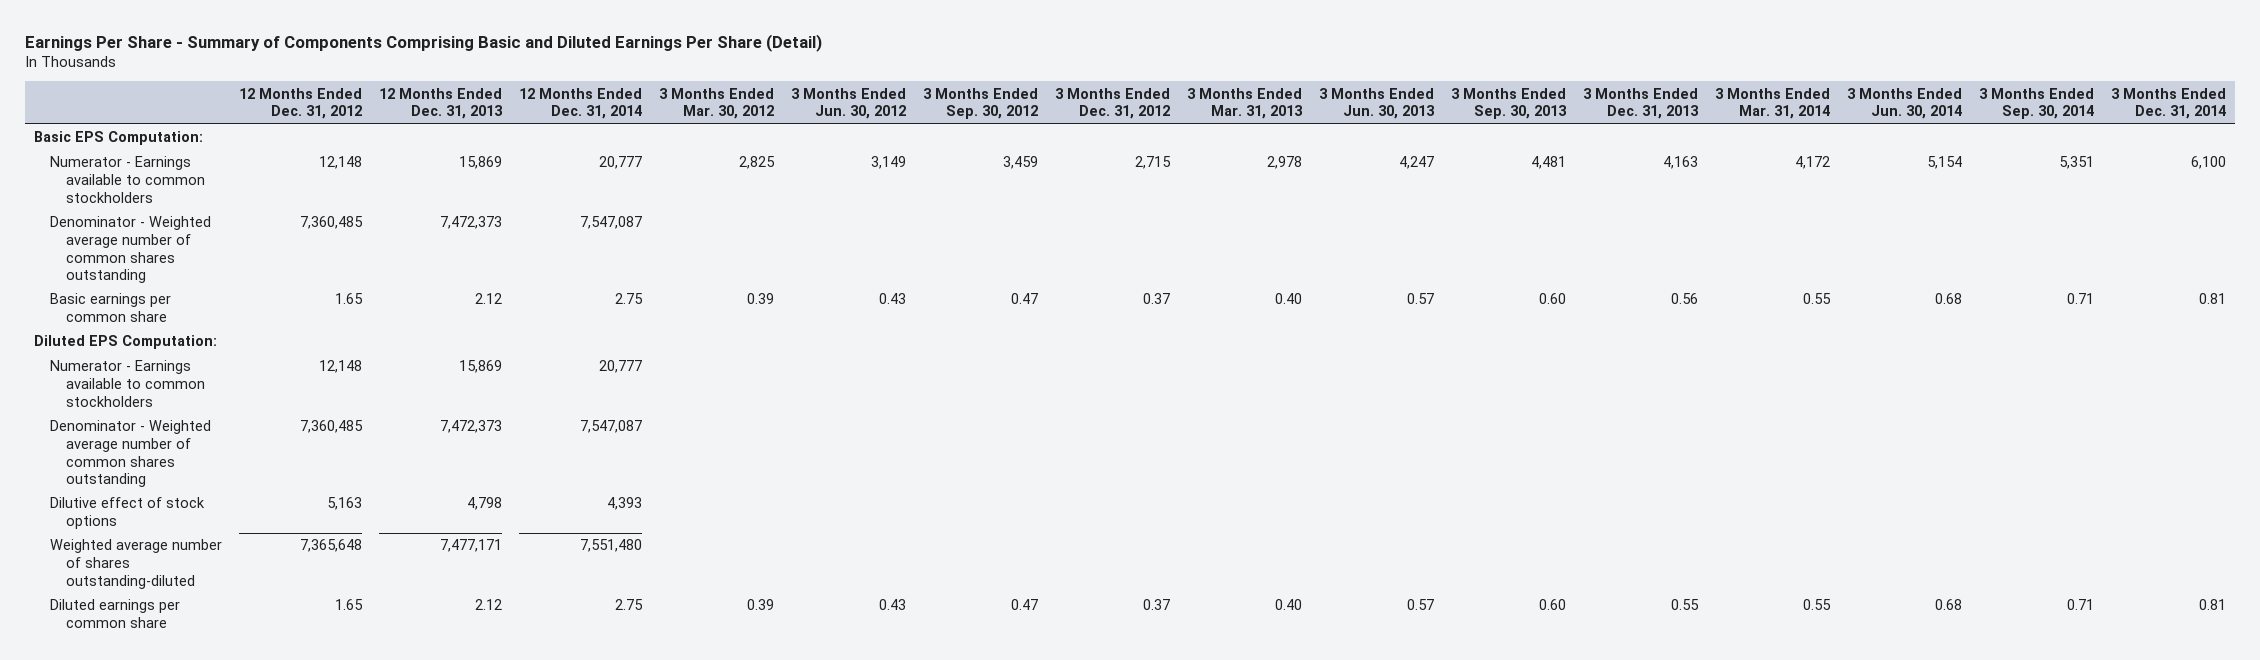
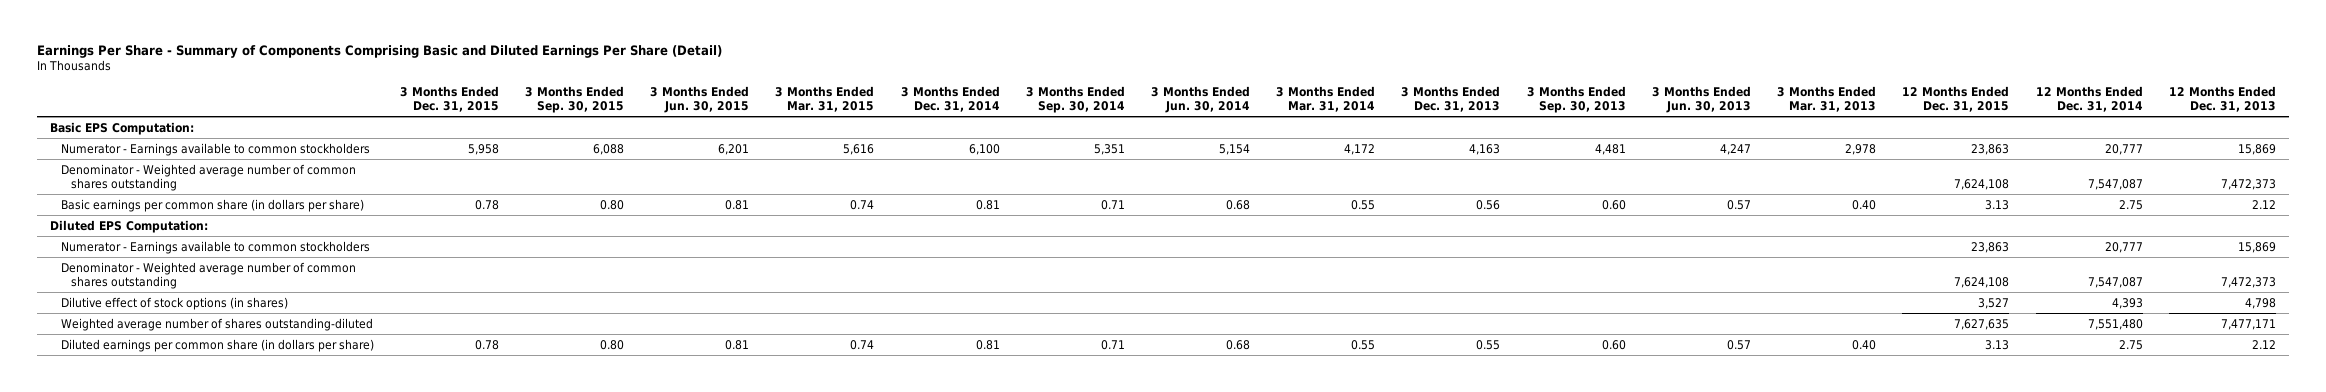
- | 12 Months Ended Dec. 31, 2012 | 12 Months Ended Dec. 31, 2013 | 12 Months Ended Dec. 31, 2014 | 3 Months Ended Mar. 30, 2012 | 3 Months Ended Jun. 30, 2012 | 3 Months Ended Sep. 30, 2012 | 3 Months Ended Dec. 31, 2012 | 3 Months Ended Mar. 31, 2013 | 3 Months Ended Jun. 30, 2013 | 3 Months Ended Sep. 30, 2013 | 3 Months Ended Dec. 31, 2013 | 3 Months Ended Mar. 31, 2014 | 3 Months Ended Jun. 30, 2014 | 3 Months Ended Sep. 30, 2014 | 3 Months Ended Dec. 31, 2014
+ | 3 Months Ended Dec. 31, 2015 | 3 Months Ended Sep. 30, 2015 | 3 Months Ended Jun. 30, 2015 | 3 Months Ended Mar. 31, 2015 | 3 Months Ended Dec. 31, 2014 | 3 Months Ended Sep. 30, 2014 | 3 Months Ended Jun. 30, 2014 | 3 Months Ended Mar. 31, 2014 | 3 Months Ended Dec. 31, 2013 | 3 Months Ended Sep. 30, 2013 | 3 Months Ended Jun. 30, 2013 | 3 Months Ended Mar. 31, 2013 | 12 Months Ended Dec. 31, 2015 | 12 Months Ended Dec. 31, 2014 | 12 Months Ended Dec. 31, 2013
- Basic earnings per common share | 1.65 | 2.12 | 2.75 | 0.39 | 0.43 | 0.47 | 0.37 | 0.40 | 0.57 | 0.60 | 0.56 | 0.55 | 0.68 | 0.71 | 0.81
+ Basic earnings per common share (in dollars per share) | 0.78 | 0.80 | 0.81 | 0.74 | 0.81 | 0.71 | 0.68 | 0.55 | 0.56 | 0.60 | 0.57 | 0.40 | 3.13 | 2.75 | 2.12
- Dilutive effect of stock options | 5,163 | 4,798 | 4,393 | | | | | | | | | | | |
+ Dilutive effect of stock options (in shares) | | | | | | | | | | | | | 3,527 | 4,393 | 4,798
- Diluted earnings per common share | 1.65 | 2.12 | 2.75 | 0.39 | 0.43 | 0.47 | 0.37 | 0.40 | 0.57 | 0.60 | 0.55 | 0.55 | 0.68 | 0.71 | 0.81
+ Diluted earnings per common share (in dollars per share) | 0.78 | 0.80 | 0.81 | 0.74 | 0.81 | 0.71 | 0.68 | 0.55 | 0.55 | 0.60 | 0.57 | 0.40 | 3.13 | 2.75 | 2.12

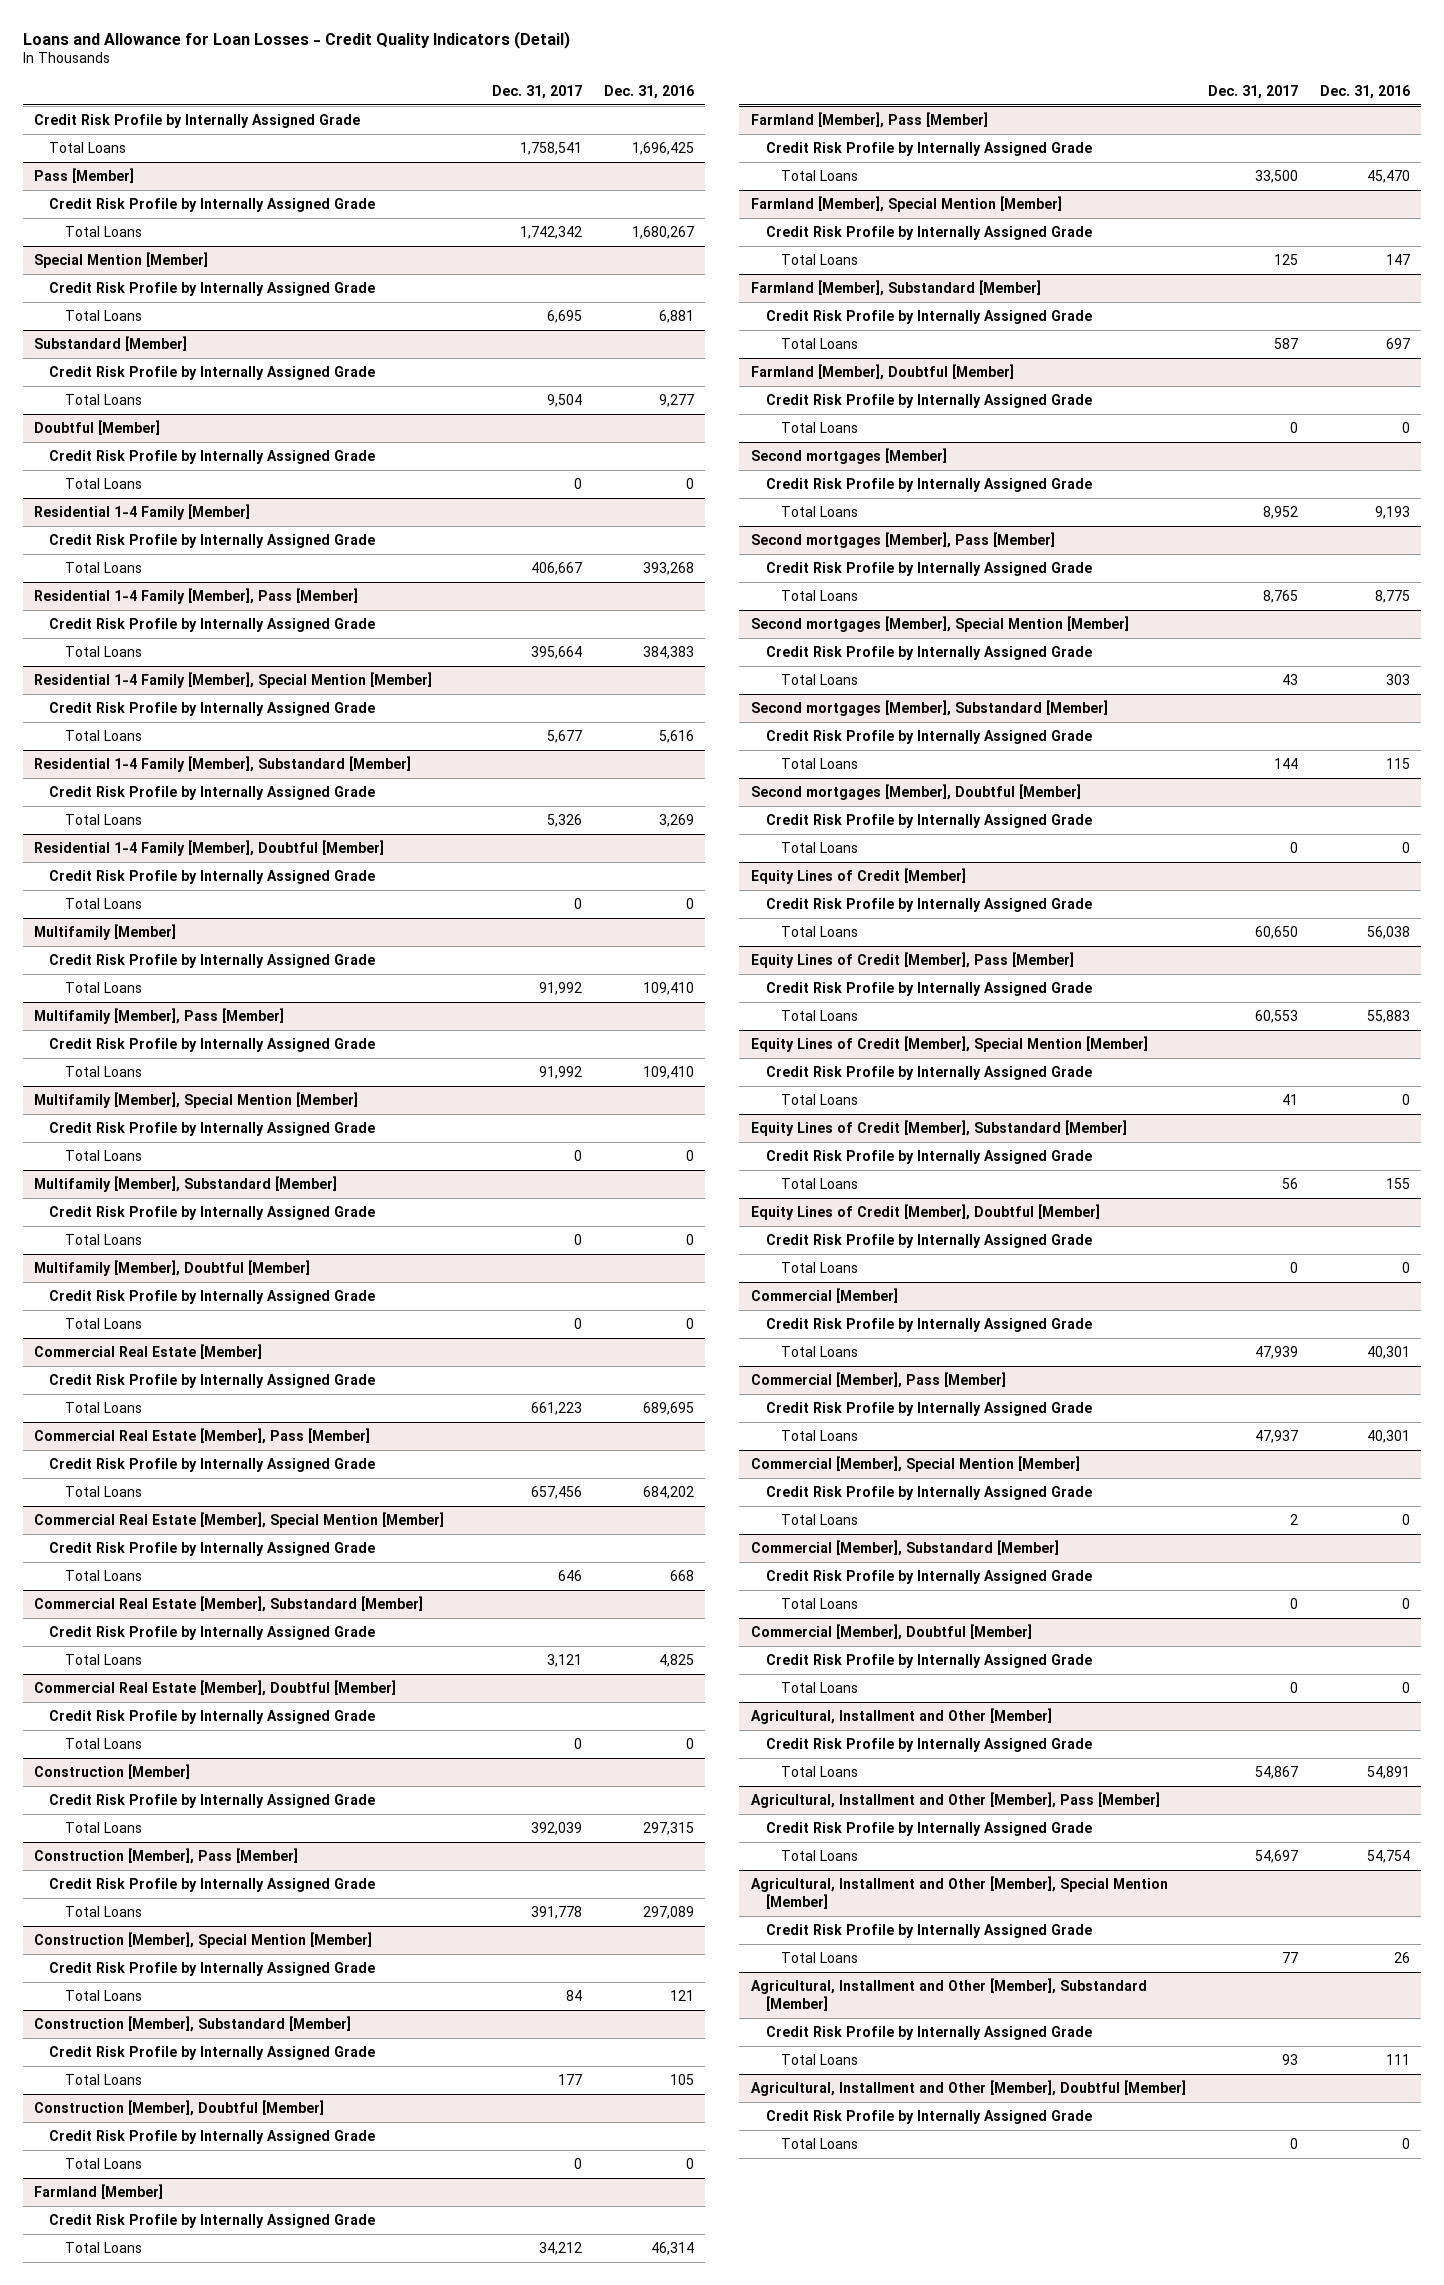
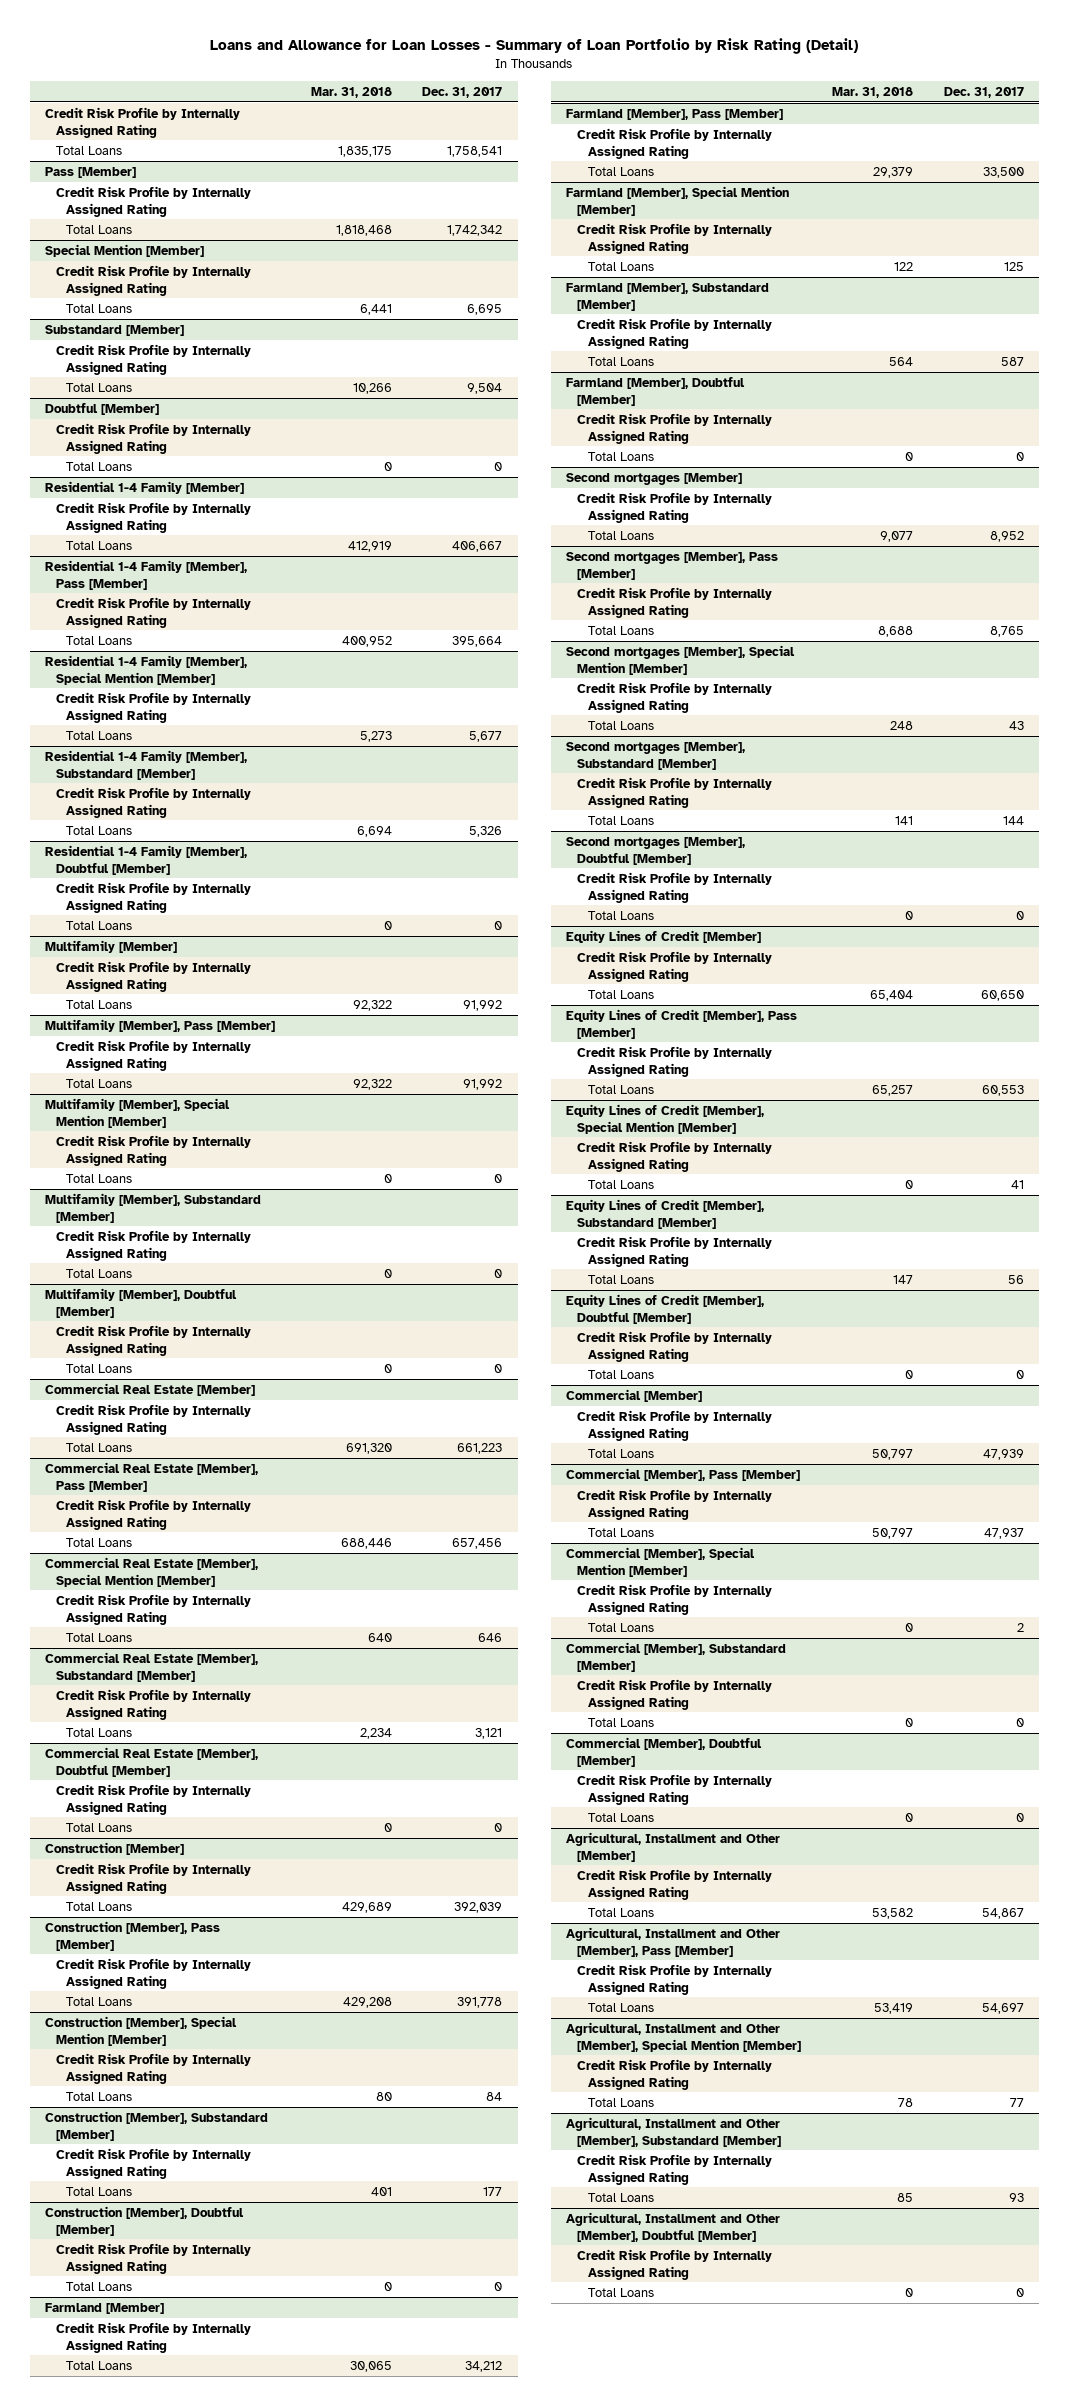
- Loans and Allowance for Loan Losses - Credit Quality Indicators (Detail)
+ Loans and Allowance for Loan Losses - Summary of Loan Portfolio by Risk Rating (Detail)
- | Dec. 31, 2017 | Dec. 31, 2016
+ | Mar. 31, 2018 | Dec. 31, 2017
- Credit Risk Profile by Internally Assigned Grade
+ Credit Risk Profile by Internally Assigned Rating
@ Pass [Member]
- Credit Risk Profile by Internally Assigned Grade
+ Credit Risk Profile by Internally Assigned Rating
@ Special Mention [Member]
- Credit Risk Profile by Internally Assigned Grade
+ Credit Risk Profile by Internally Assigned Rating
@ Substandard [Member]
- Credit Risk Profile by Internally Assigned Grade
+ Credit Risk Profile by Internally Assigned Rating
@ Doubtful [Member]
- Credit Risk Profile by Internally Assigned Grade
+ Credit Risk Profile by Internally Assigned Rating
@ Residential 1-4 Family [Member]
- Credit Risk Profile by Internally Assigned Grade
+ Credit Risk Profile by Internally Assigned Rating
@ Residential 1-4 Family [Member], Pass [Member]
- Credit Risk Profile by Internally Assigned Grade
+ Credit Risk Profile by Internally Assigned Rating
@ Residential 1-4 Family [Member], Special Mention [Member]
- Credit Risk Profile by Internally Assigned Grade
+ Credit Risk Profile by Internally Assigned Rating
@ Residential 1-4 Family [Member], Substandard [Member]
- Credit Risk Profile by Internally Assigned Grade
+ Credit Risk Profile by Internally Assigned Rating
@ Residential 1-4 Family [Member], Doubtful [Member]
- Credit Risk Profile by Internally Assigned Grade
+ Credit Risk Profile by Internally Assigned Rating
@ Multifamily [Member]
- Credit Risk Profile by Internally Assigned Grade
+ Credit Risk Profile by Internally Assigned Rating
@ Multifamily [Member], Pass [Member]
- Credit Risk Profile by Internally Assigned Grade
+ Credit Risk Profile by Internally Assigned Rating
@ Multifamily [Member], Special Mention [Member]
- Credit Risk Profile by Internally Assigned Grade
+ Credit Risk Profile by Internally Assigned Rating
@ Multifamily [Member], Substandard [Member]
- Credit Risk Profile by Internally Assigned Grade
+ Credit Risk Profile by Internally Assigned Rating
@ Multifamily [Member], Doubtful [Member]
- Credit Risk Profile by Internally Assigned Grade
+ Credit Risk Profile by Internally Assigned Rating
@ Commercial Real Estate [Member]
- Credit Risk Profile by Internally Assigned Grade
+ Credit Risk Profile by Internally Assigned Rating
@ Commercial Real Estate [Member], Pass [Member]
- Credit Risk Profile by Internally Assigned Grade
+ Credit Risk Profile by Internally Assigned Rating
@ Commercial Real Estate [Member], Special Mention [Member]
- Credit Risk Profile by Internally Assigned Grade
+ Credit Risk Profile by Internally Assigned Rating
@ Commercial Real Estate [Member], Substandard [Member]
- Credit Risk Profile by Internally Assigned Grade
+ Credit Risk Profile by Internally Assigned Rating
@ Commercial Real Estate [Member], Doubtful [Member]
- Credit Risk Profile by Internally Assigned Grade
+ Credit Risk Profile by Internally Assigned Rating
@ Construction [Member]
- Credit Risk Profile by Internally Assigned Grade
+ Credit Risk Profile by Internally Assigned Rating
@ Construction [Member], Pass [Member]
- Credit Risk Profile by Internally Assigned Grade
+ Credit Risk Profile by Internally Assigned Rating
@ Construction [Member], Special Mention [Member]
- Credit Risk Profile by Internally Assigned Grade
+ Credit Risk Profile by Internally Assigned Rating
@ Construction [Member], Substandard [Member]
- Credit Risk Profile by Internally Assigned Grade
+ Credit Risk Profile by Internally Assigned Rating
@ Construction [Member], Doubtful [Member]
- Credit Risk Profile by Internally Assigned Grade
+ Credit Risk Profile by Internally Assigned Rating
@ Farmland [Member]
- Credit Risk Profile by Internally Assigned Grade
+ Credit Risk Profile by Internally Assigned Rating
@ Farmland [Member], Pass [Member]
- Credit Risk Profile by Internally Assigned Grade
+ Credit Risk Profile by Internally Assigned Rating
@ Farmland [Member], Special Mention [Member]
- Credit Risk Profile by Internally Assigned Grade
+ Credit Risk Profile by Internally Assigned Rating
@ Farmland [Member], Substandard [Member]
- Credit Risk Profile by Internally Assigned Grade
+ Credit Risk Profile by Internally Assigned Rating
@ Farmland [Member], Doubtful [Member]
- Credit Risk Profile by Internally Assigned Grade
+ Credit Risk Profile by Internally Assigned Rating
@ Second mortgages [Member]
- Credit Risk Profile by Internally Assigned Grade
+ Credit Risk Profile by Internally Assigned Rating
@ Second mortgages [Member], Pass [Member]
- Credit Risk Profile by Internally Assigned Grade
+ Credit Risk Profile by Internally Assigned Rating
@ Second mortgages [Member], Special Mention [Member]
- Credit Risk Profile by Internally Assigned Grade
+ Credit Risk Profile by Internally Assigned Rating
@ Second mortgages [Member], Substandard [Member]
- Credit Risk Profile by Internally Assigned Grade
+ Credit Risk Profile by Internally Assigned Rating
@ Second mortgages [Member], Doubtful [Member]
- Credit Risk Profile by Internally Assigned Grade
+ Credit Risk Profile by Internally Assigned Rating
@ Equity Lines of Credit [Member]
- Credit Risk Profile by Internally Assigned Grade
+ Credit Risk Profile by Internally Assigned Rating
@ Equity Lines of Credit [Member], Pass [Member]
- Credit Risk Profile by Internally Assigned Grade
+ Credit Risk Profile by Internally Assigned Rating
@ Equity Lines of Credit [Member], Special Mention [Member]
- Credit Risk Profile by Internally Assigned Grade
+ Credit Risk Profile by Internally Assigned Rating
@ Equity Lines of Credit [Member], Substandard [Member]
- Credit Risk Profile by Internally Assigned Grade
+ Credit Risk Profile by Internally Assigned Rating
@ Equity Lines of Credit [Member], Doubtful [Member]
- Credit Risk Profile by Internally Assigned Grade
+ Credit Risk Profile by Internally Assigned Rating
@ Commercial [Member]
- Credit Risk Profile by Internally Assigned Grade
+ Credit Risk Profile by Internally Assigned Rating
@ Commercial [Member], Pass [Member]
- Credit Risk Profile by Internally Assigned Grade
+ Credit Risk Profile by Internally Assigned Rating
@ Commercial [Member], Special Mention [Member]
- Credit Risk Profile by Internally Assigned Grade
+ Credit Risk Profile by Internally Assigned Rating
@ Commercial [Member], Substandard [Member]
- Credit Risk Profile by Internally Assigned Grade
+ Credit Risk Profile by Internally Assigned Rating
@ Commercial [Member], Doubtful [Member]
- Credit Risk Profile by Internally Assigned Grade
+ Credit Risk Profile by Internally Assigned Rating
@ Agricultural, Installment and Other [Member]
- Credit Risk Profile by Internally Assigned Grade
+ Credit Risk Profile by Internally Assigned Rating
@ Agricultural, Installment and Other [Member], Pass [Member]
- Credit Risk Profile by Internally Assigned Grade
+ Credit Risk Profile by Internally Assigned Rating
@ Agricultural, Installment and Other [Member], Special Mention [Member]
- Credit Risk Profile by Internally Assigned Grade
+ Credit Risk Profile by Internally Assigned Rating
@ Agricultural, Installment and Other [Member], Substandard [Member]
- Credit Risk Profile by Internally Assigned Grade
+ Credit Risk Profile by Internally Assigned Rating
@ Agricultural, Installment and Other [Member], Doubtful [Member]
- Credit Risk Profile by Internally Assigned Grade
+ Credit Risk Profile by Internally Assigned Rating

